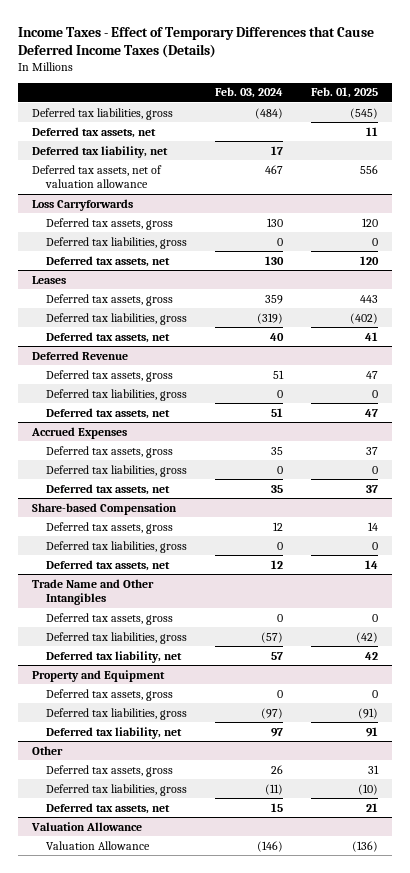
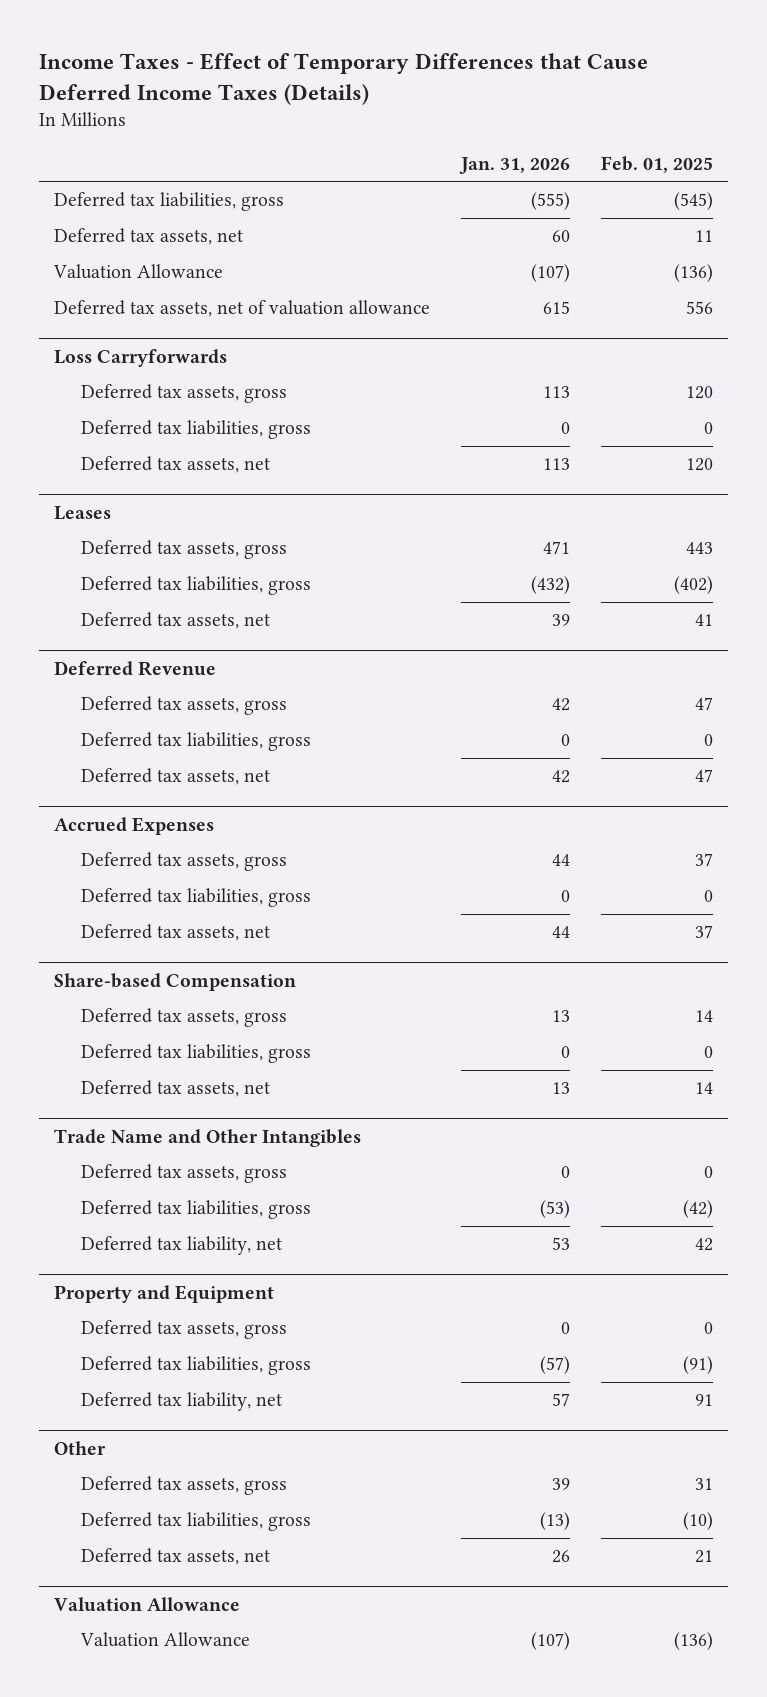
- | Feb. 03, 2024 | Feb. 01, 2025
+ | Jan. 31, 2026 | Feb. 01, 2025
- Deferred tax liability, net | 17 |
+ Valuation Allowance | (107) | (136)

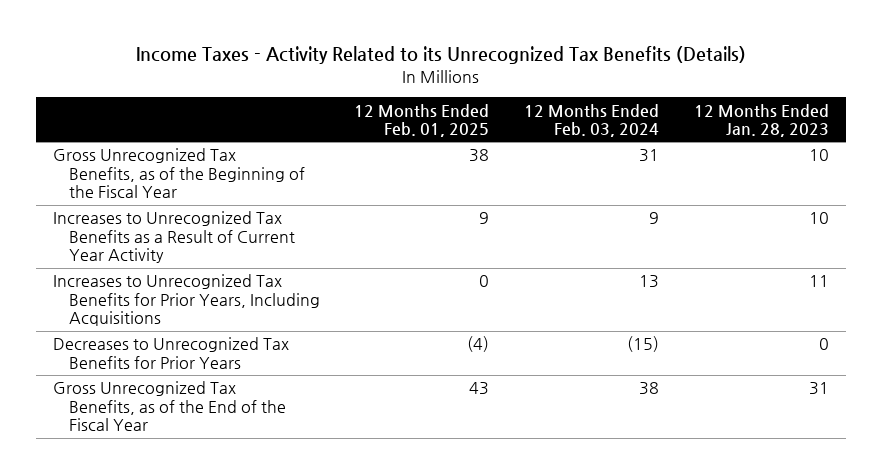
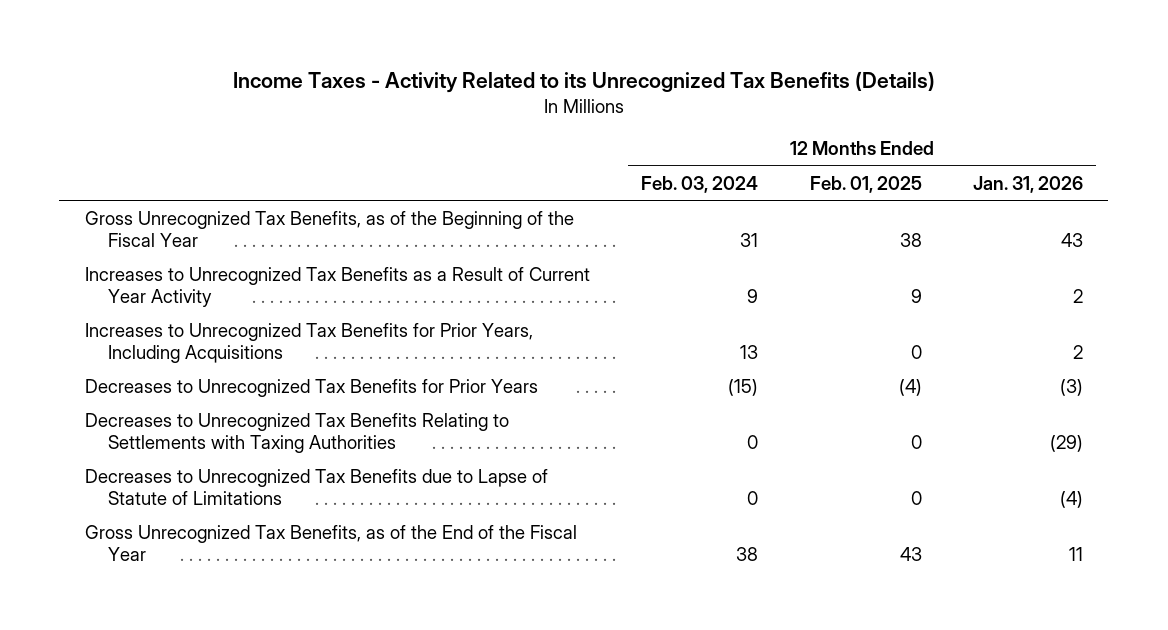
- | 12 Months Ended Feb. 01, 2025 | 12 Months Ended Feb. 03, 2024 | 12 Months Ended Jan. 28, 2023
+ | 12 Months Ended Feb. 03, 2024 | 12 Months Ended Feb. 01, 2025 | 12 Months Ended Jan. 31, 2026
+ Decreases to Unrecognized Tax Benefits Relating to Settlements with Taxing Authorities | 0 | 0 | (29)
+ Decreases to Unrecognized Tax Benefits due to Lapse of Statute of Limitations | 0 | 0 | (4)

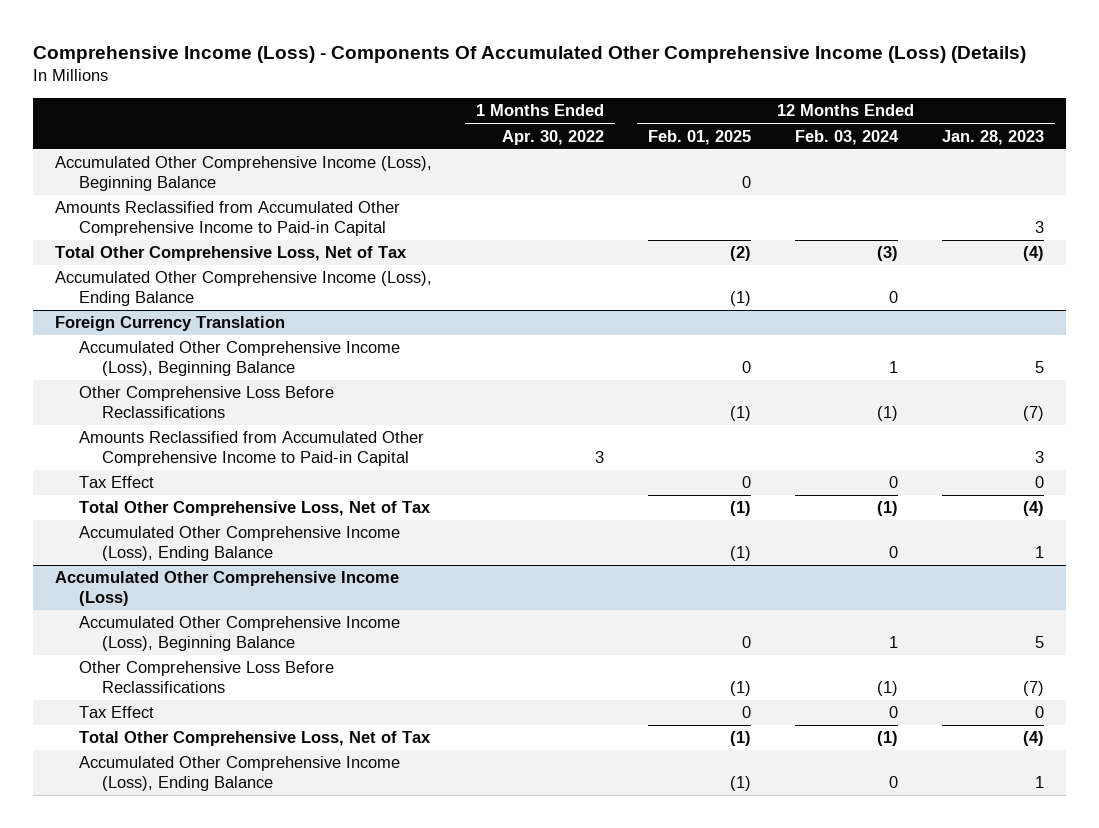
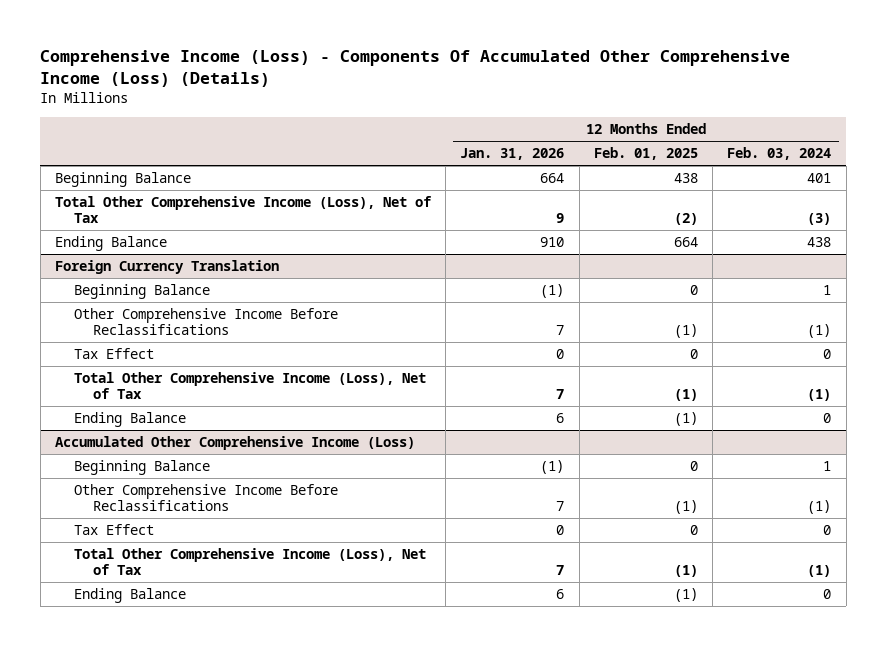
- | 1 Months Ended Apr. 30, 2022 | 12 Months Ended Feb. 01, 2025 | 12 Months Ended Feb. 03, 2024 | 12 Months Ended Jan. 28, 2023
+ | 12 Months Ended Jan. 31, 2026 | 12 Months Ended Feb. 01, 2025 | 12 Months Ended Feb. 03, 2024
- Accumulated Other Comprehensive Income (Loss), Beginning Balance | | 0 | |
- Amounts Reclassified from Accumulated Other Comprehensive Income to Paid-in Capital | | | | 3
- Total Other Comprehensive Loss, Net of Tax | | (2) | (3) | (4)
- Accumulated Other Comprehensive Income (Loss), Ending Balance | | (1) | 0 |
+ Beginning Balance | 664 | 438 | 401
+ Total Other Comprehensive Income (Loss), Net of Tax | 9 | (2) | (3)
+ Ending Balance | 910 | 664 | 438
@ Foreign Currency Translation
- Accumulated Other Comprehensive Income (Loss), Beginning Balance | | 0 | 1 | 5
- Other Comprehensive Loss Before Reclassifications | | (1) | (1) | (7)
- Amounts Reclassified from Accumulated Other Comprehensive Income to Paid-in Capital | 3 | | | 3
+ Beginning Balance | (1) | 0 | 1
+ Other Comprehensive Income Before Reclassifications | 7 | (1) | (1)
- Total Other Comprehensive Loss, Net of Tax | | (1) | (1) | (4)
- Accumulated Other Comprehensive Income (Loss), Ending Balance | | (1) | 0 | 1
+ Total Other Comprehensive Income (Loss), Net of Tax | 7 | (1) | (1)
+ Ending Balance | 6 | (1) | 0
@ Accumulated Other Comprehensive Income (Loss)
- Accumulated Other Comprehensive Income (Loss), Beginning Balance | | 0 | 1 | 5
- Other Comprehensive Loss Before Reclassifications | | (1) | (1) | (7)
+ Beginning Balance | (1) | 0 | 1
+ Other Comprehensive Income Before Reclassifications | 7 | (1) | (1)
- Total Other Comprehensive Loss, Net of Tax | | (1) | (1) | (4)
- Accumulated Other Comprehensive Income (Loss), Ending Balance | | (1) | 0 | 1
+ Total Other Comprehensive Income (Loss), Net of Tax | 7 | (1) | (1)
+ Ending Balance | 6 | (1) | 0

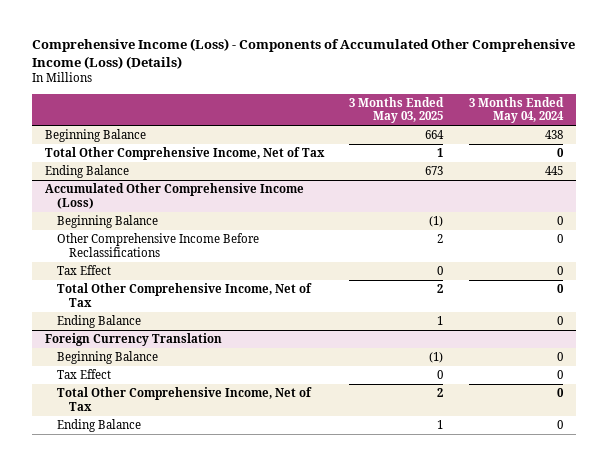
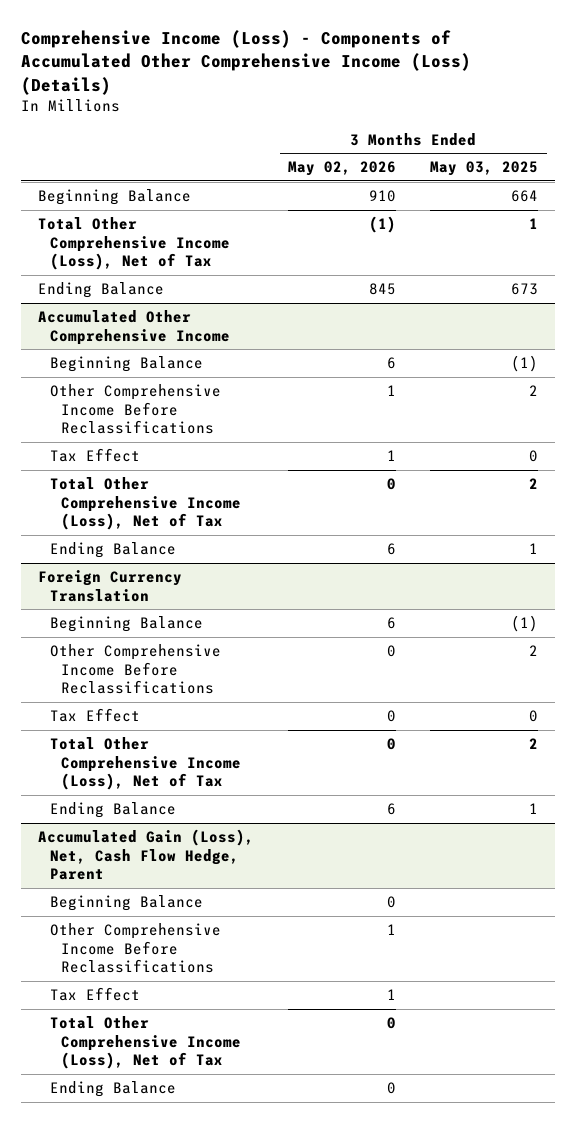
- | 3 Months Ended May 03, 2025 | 3 Months Ended May 04, 2024
+ | 3 Months Ended May 02, 2026 | 3 Months Ended May 03, 2025
- Total Other Comprehensive Income, Net of Tax | 1 | 0
+ Total Other Comprehensive Income (Loss), Net of Tax | (1) | 1
- Accumulated Other Comprehensive Income (Loss)
+ Accumulated Other Comprehensive Income
- Total Other Comprehensive Income, Net of Tax | 2 | 0
+ Total Other Comprehensive Income (Loss), Net of Tax | 0 | 2
@ Foreign Currency Translation
+ Other Comprehensive Income Before Reclassifications | 0 | 2
- Total Other Comprehensive Income, Net of Tax | 2 | 0
+ Total Other Comprehensive Income (Loss), Net of Tax | 0 | 2
+ Accumulated Gain (Loss), Net, Cash Flow Hedge, Parent
+ Beginning Balance | 0 |
+ Other Comprehensive Income Before Reclassifications | 1 |
+ Tax Effect | 1 |
+ Total Other Comprehensive Income (Loss), Net of Tax | 0 |
+ Ending Balance | 0 |

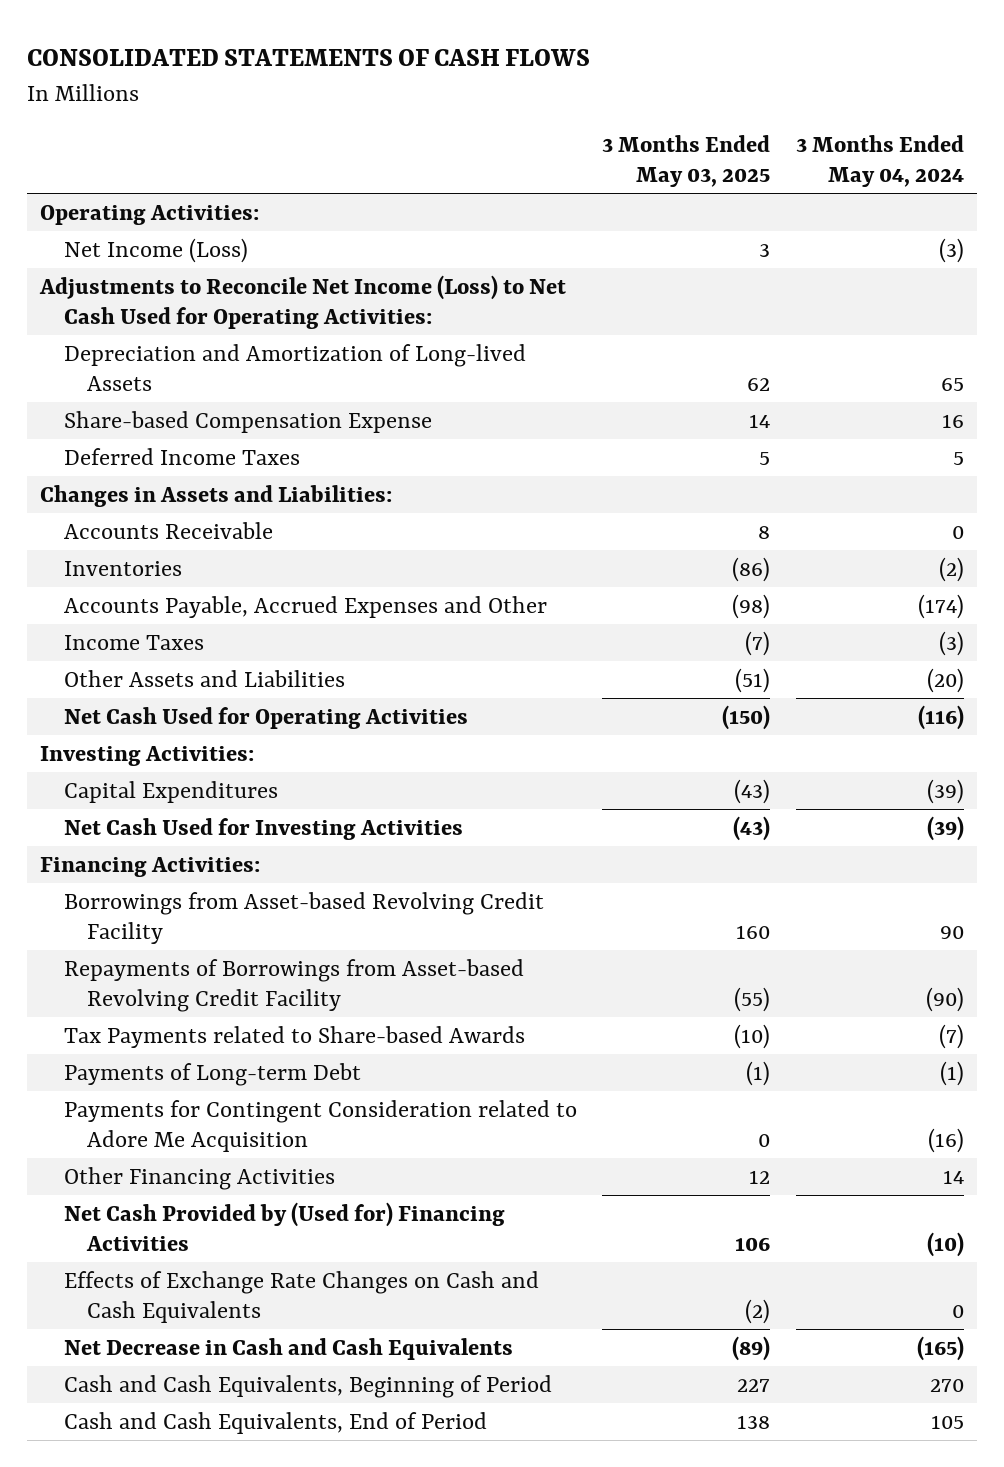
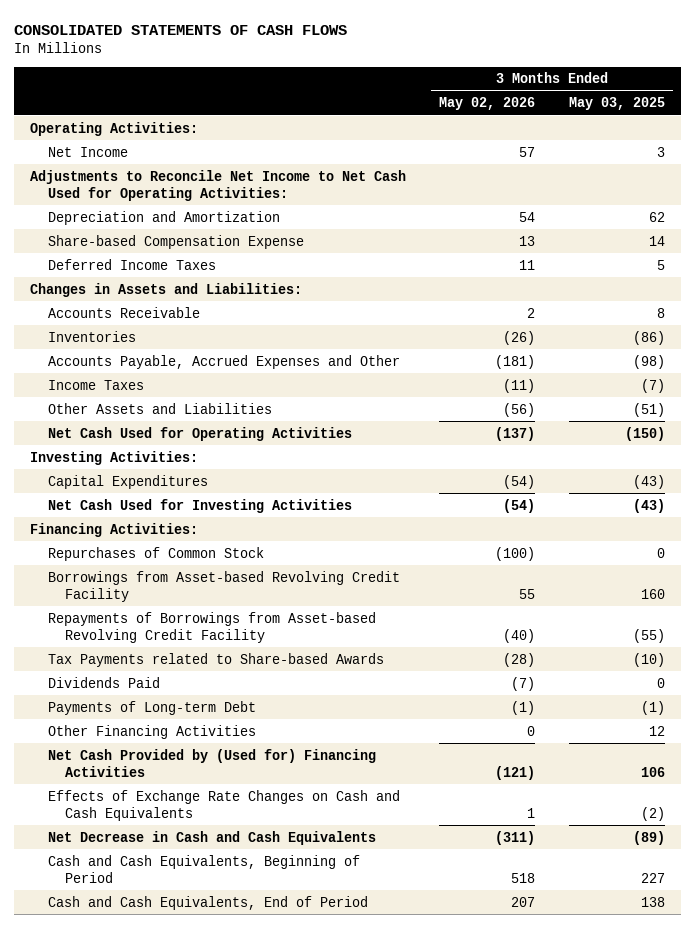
- | 3 Months Ended May 03, 2025 | 3 Months Ended May 04, 2024
+ | 3 Months Ended May 02, 2026 | 3 Months Ended May 03, 2025
- Net Income (Loss) | 3 | (3)
- Adjustments to Reconcile Net Income (Loss) to Net Cash Used for Operating Activities:
- Depreciation and Amortization of Long-lived Assets | 62 | 65
+ Net Income | 57 | 3
+ Adjustments to Reconcile Net Income to Net Cash Used for Operating Activities:
+ Depreciation and Amortization | 54 | 62
+ Repurchases of Common Stock | (100) | 0
+ Dividends Paid | (7) | 0
- Payments for Contingent Consideration related to Adore Me Acquisition | 0 | (16)

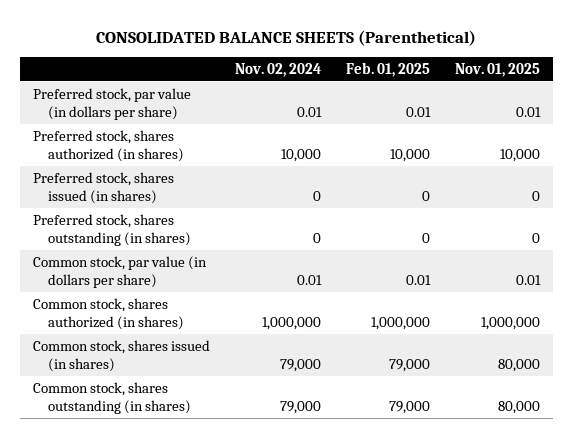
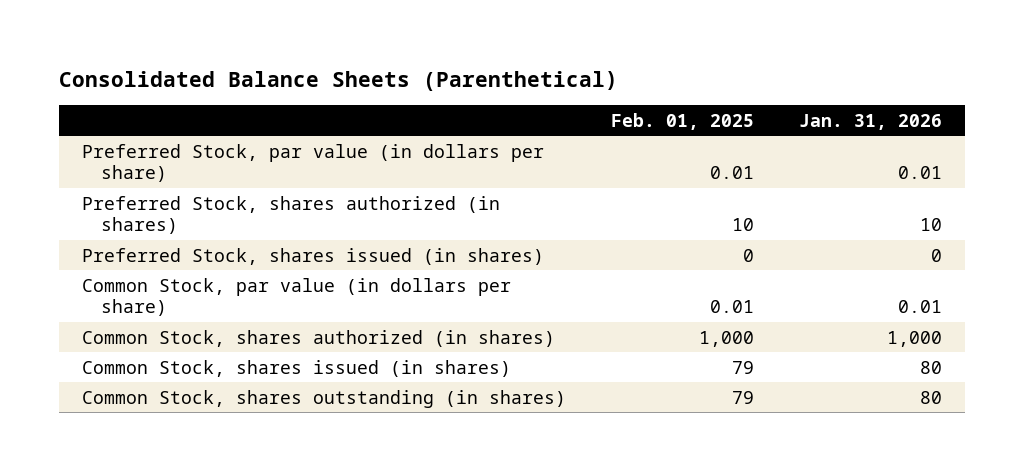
- CONSOLIDATED BALANCE SHEETS (Parenthetical)
+ Consolidated Balance Sheets (Parenthetical)
- | Nov. 02, 2024 | Feb. 01, 2025 | Nov. 01, 2025
+ | Feb. 01, 2025 | Jan. 31, 2026
- Preferred stock, par value (in dollars per share) | 0.01 | 0.01 | 0.01
- Preferred stock, shares authorized (in shares) | 10,000 | 10,000 | 10,000
- Preferred stock, shares issued (in shares) | 0 | 0 | 0
- Preferred stock, shares outstanding (in shares) | 0 | 0 | 0
- Common stock, par value (in dollars per share) | 0.01 | 0.01 | 0.01
- Common stock, shares authorized (in shares) | 1,000,000 | 1,000,000 | 1,000,000
- Common stock, shares issued (in shares) | 79,000 | 79,000 | 80,000
- Common stock, shares outstanding (in shares) | 79,000 | 79,000 | 80,000
+ Preferred Stock, par value (in dollars per share) | 0.01 | 0.01
+ Preferred Stock, shares authorized (in shares) | 10 | 10
+ Preferred Stock, shares issued (in shares) | 0 | 0
+ Common Stock, par value (in dollars per share) | 0.01 | 0.01
+ Common Stock, shares authorized (in shares) | 1,000 | 1,000
+ Common Stock, shares issued (in shares) | 79 | 80
+ Common Stock, shares outstanding (in shares) | 79 | 80

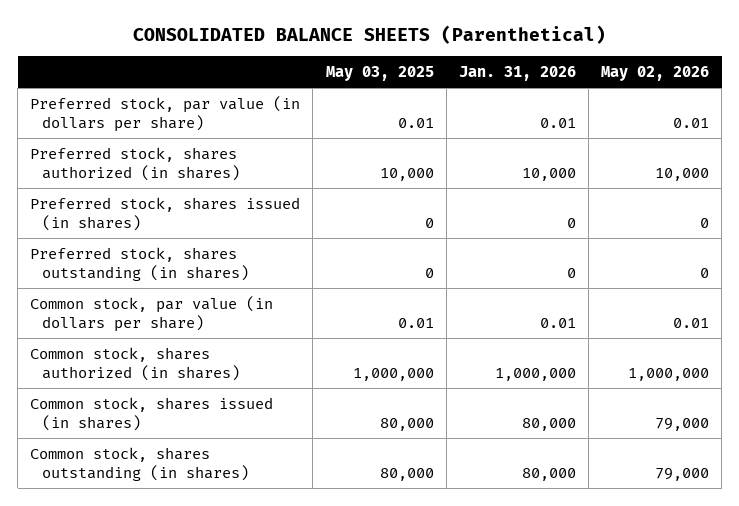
- Consolidated Balance Sheets (Parenthetical)
+ CONSOLIDATED BALANCE SHEETS (Parenthetical)
- | Feb. 01, 2025 | Jan. 31, 2026
+ | May 03, 2025 | Jan. 31, 2026 | May 02, 2026
- Preferred Stock, par value (in dollars per share) | 0.01 | 0.01
- Preferred Stock, shares authorized (in shares) | 10 | 10
- Preferred Stock, shares issued (in shares) | 0 | 0
- Common Stock, par value (in dollars per share) | 0.01 | 0.01
- Common Stock, shares authorized (in shares) | 1,000 | 1,000
- Common Stock, shares issued (in shares) | 79 | 80
- Common Stock, shares outstanding (in shares) | 79 | 80
+ Preferred stock, par value (in dollars per share) | 0.01 | 0.01 | 0.01
+ Preferred stock, shares authorized (in shares) | 10,000 | 10,000 | 10,000
+ Preferred stock, shares issued (in shares) | 0 | 0 | 0
+ Preferred stock, shares outstanding (in shares) | 0 | 0 | 0
+ Common stock, par value (in dollars per share) | 0.01 | 0.01 | 0.01
+ Common stock, shares authorized (in shares) | 1,000,000 | 1,000,000 | 1,000,000
+ Common stock, shares issued (in shares) | 80,000 | 80,000 | 79,000
+ Common stock, shares outstanding (in shares) | 80,000 | 80,000 | 79,000

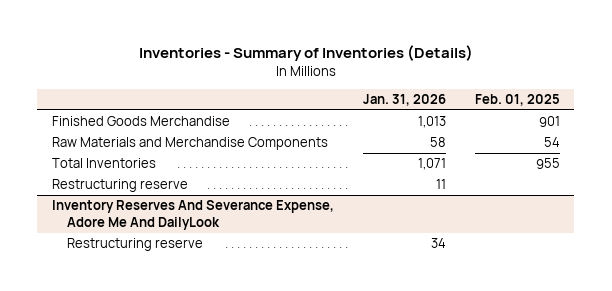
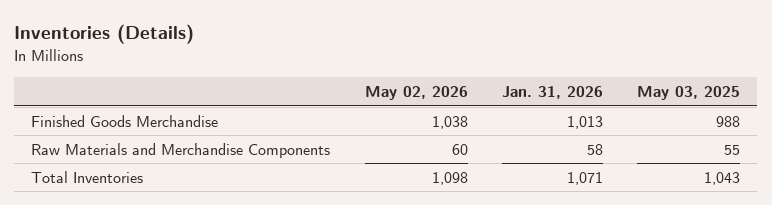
- Inventories - Summary of Inventories (Details)
+ Inventories (Details)
- | Jan. 31, 2026 | Feb. 01, 2025
+ | May 02, 2026 | Jan. 31, 2026 | May 03, 2025
- Restructuring reserve | 11 |
- Inventory Reserves And Severance Expense, Adore Me And DailyLook
- Restructuring reserve | 34 |

